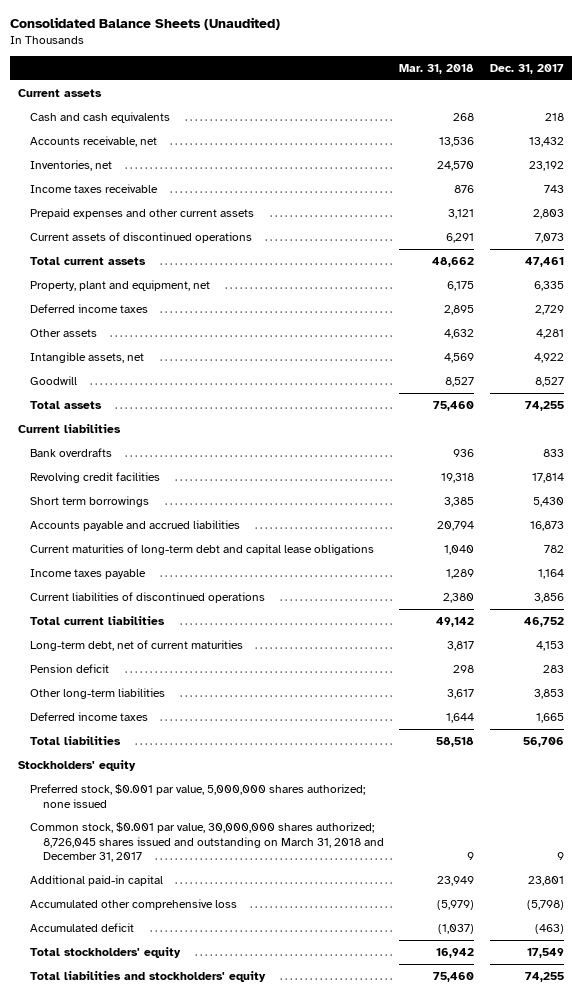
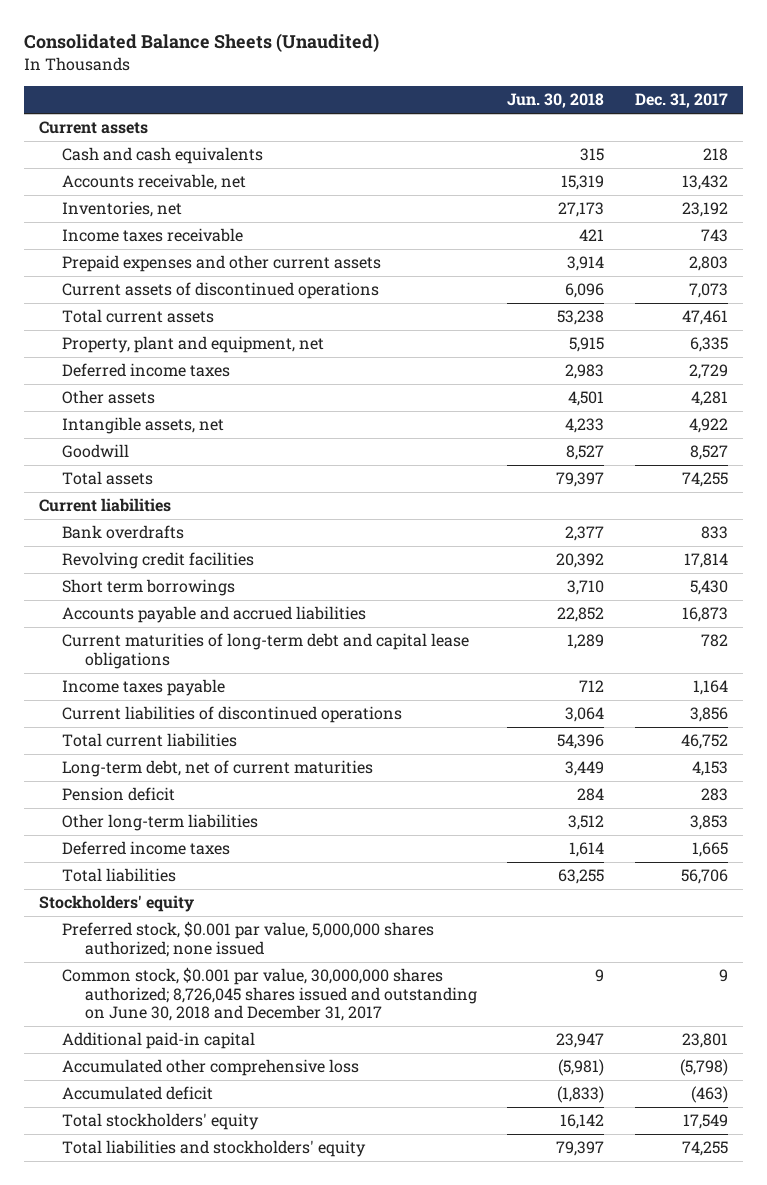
- | Mar. 31, 2018 | Dec. 31, 2017
+ | Jun. 30, 2018 | Dec. 31, 2017
- Common stock, $0.001 par value, 30,000,000 shares authorized; 8,726,045 shares issued and outstanding on March 31, 2018 and December 31, 2017 | 9 | 9
+ Common stock, $0.001 par value, 30,000,000 shares authorized; 8,726,045 shares issued and outstanding on June 30, 2018 and December 31, 2017 | 9 | 9

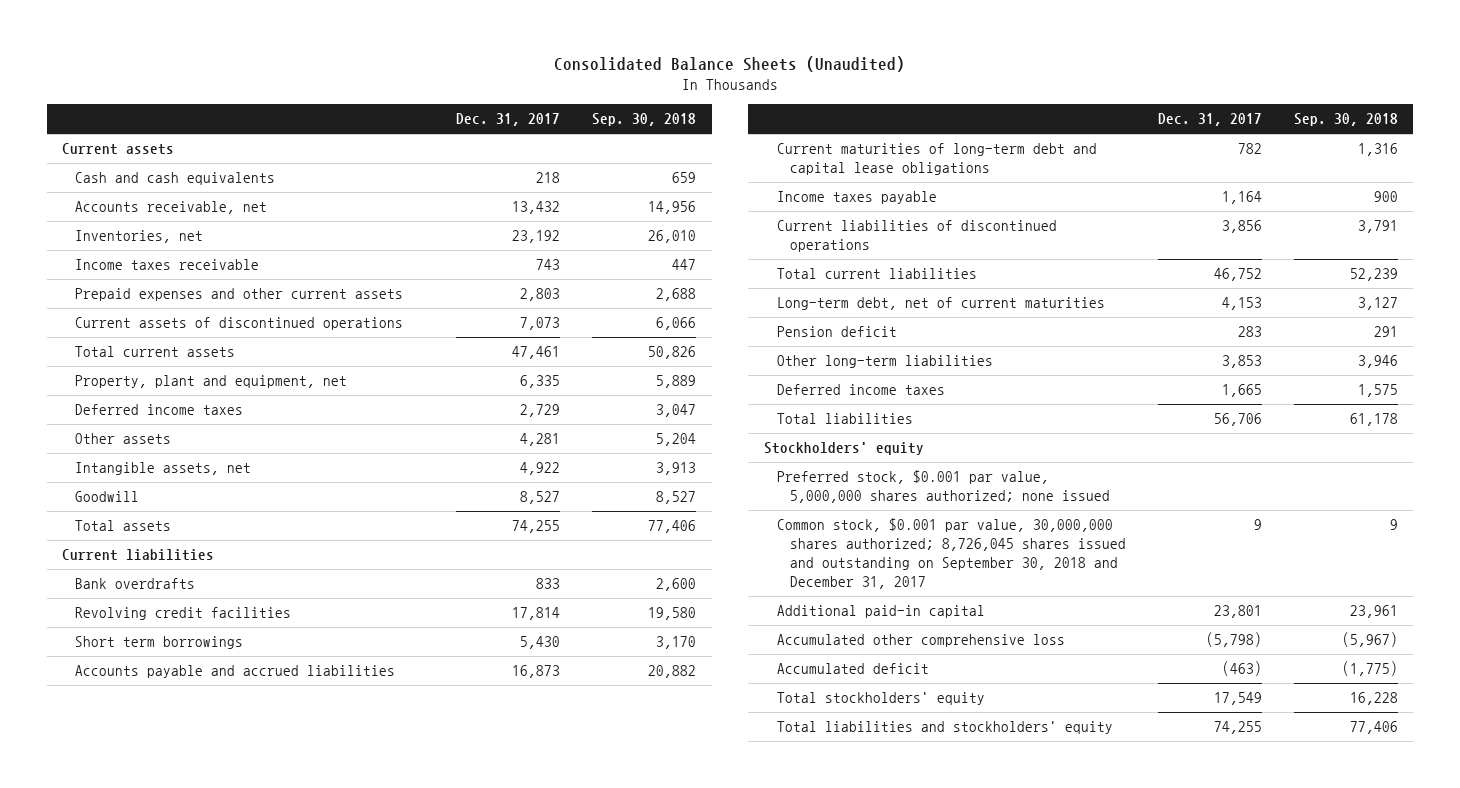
- | Jun. 30, 2018 | Dec. 31, 2017
+ | Dec. 31, 2017 | Sep. 30, 2018
- Common stock, $0.001 par value, 30,000,000 shares authorized; 8,726,045 shares issued and outstanding on June 30, 2018 and December 31, 2017 | 9 | 9
+ Common stock, $0.001 par value, 30,000,000 shares authorized; 8,726,045 shares issued and outstanding on September 30, 2018 and December 31, 2017 | 9 | 9

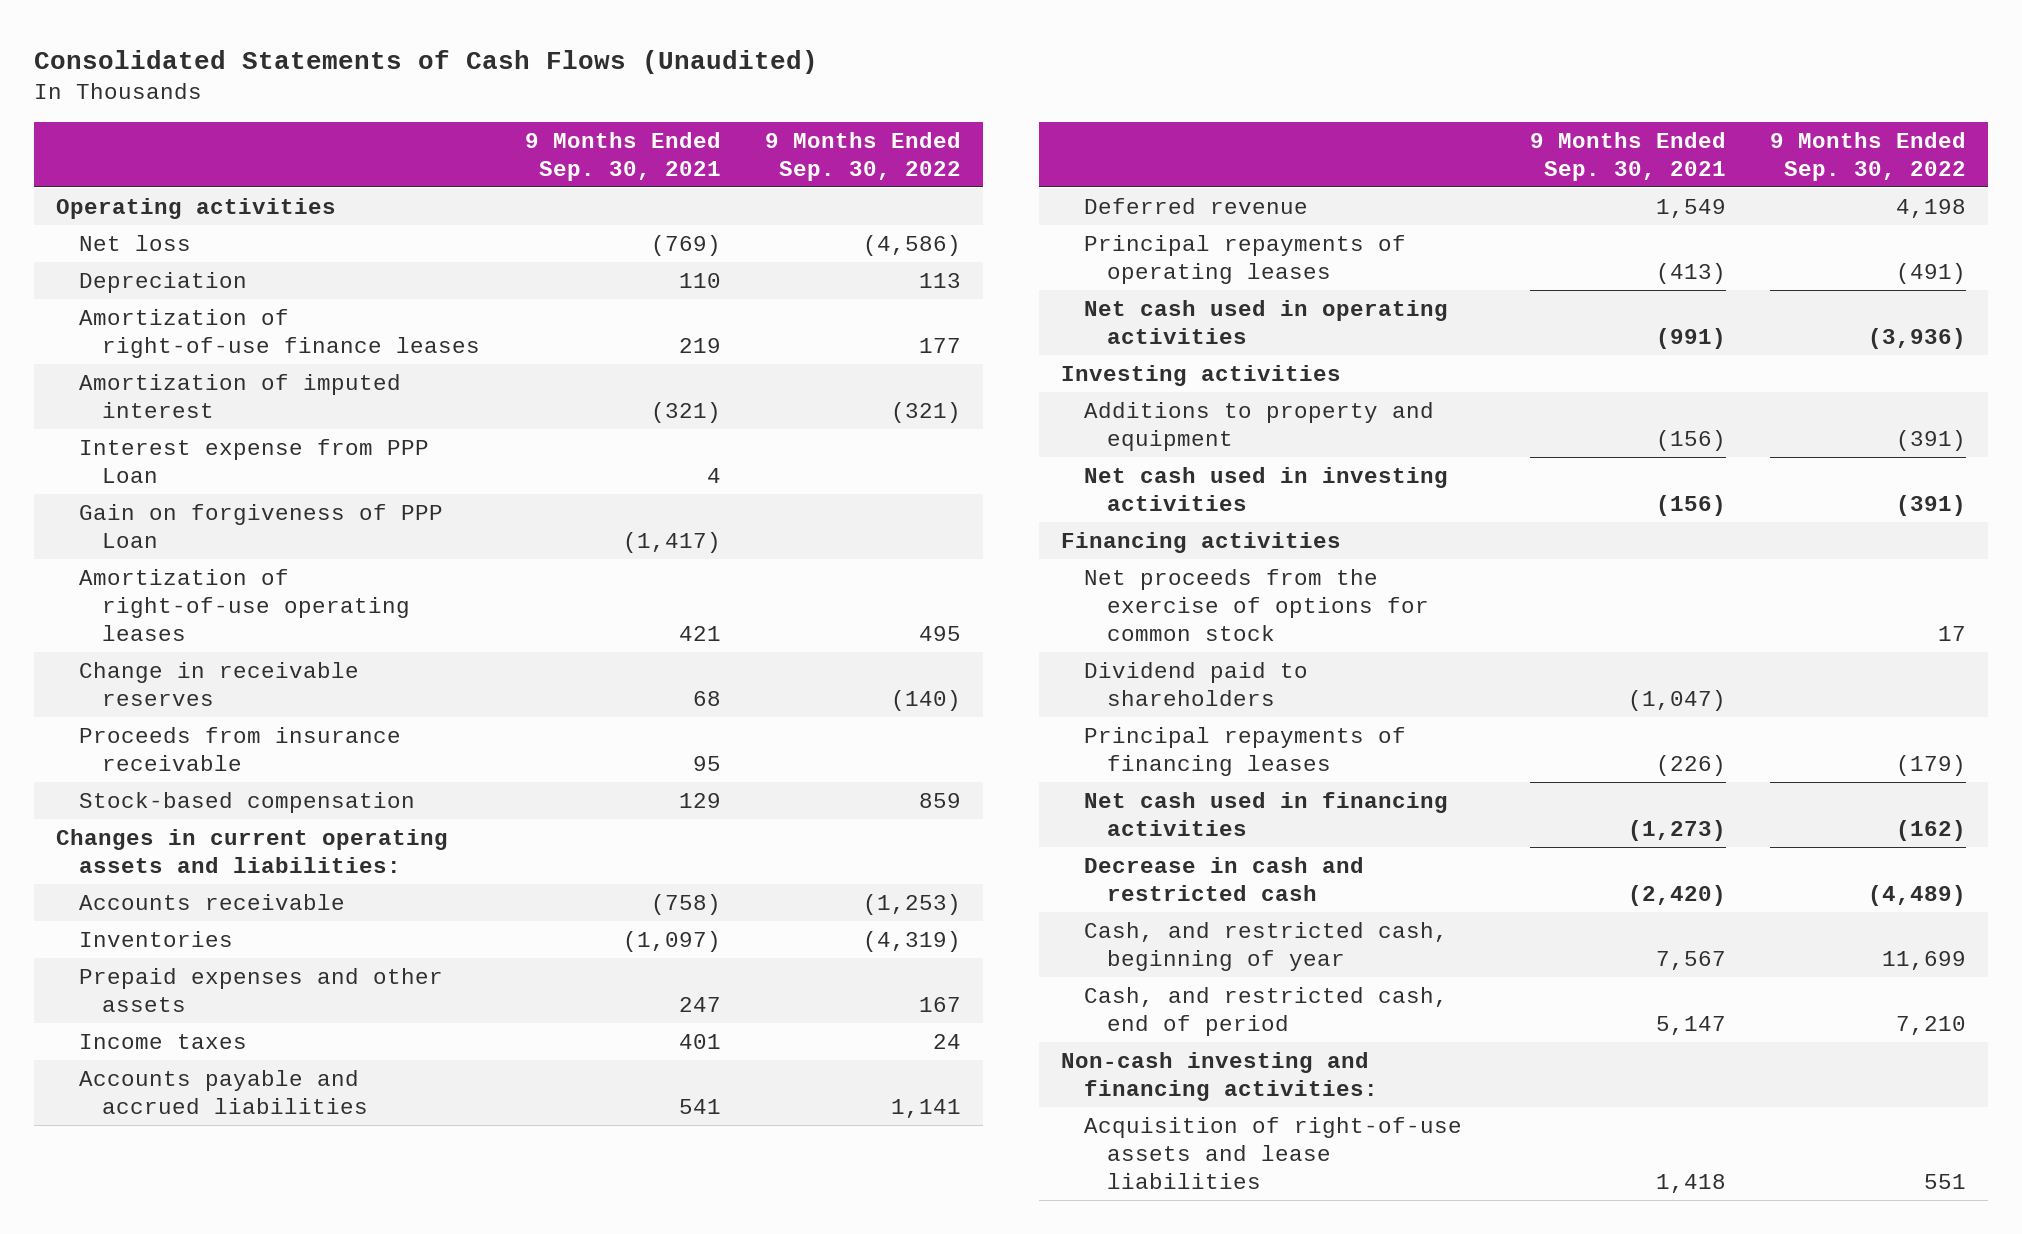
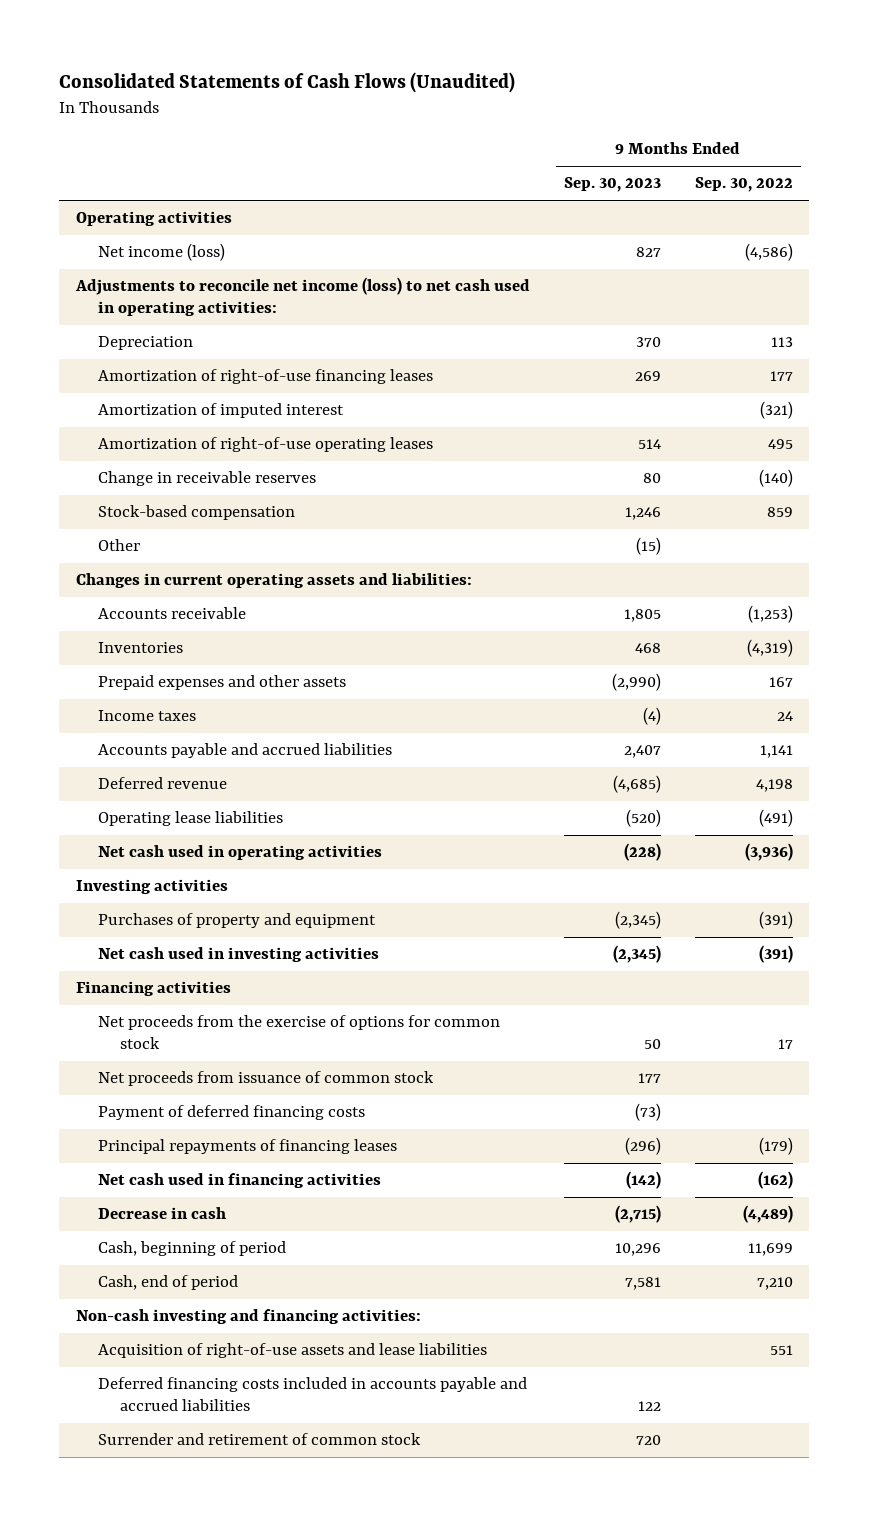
- | 9 Months Ended Sep. 30, 2021 | 9 Months Ended Sep. 30, 2022
+ | 9 Months Ended Sep. 30, 2023 | 9 Months Ended Sep. 30, 2022
- Net loss | (769) | (4,586)
+ Net income (loss) | 827 | (4,586)
+ Adjustments to reconcile net income (loss) to net cash used in operating activities:
- Amortization of right-of-use finance leases | 219 | 177
+ Amortization of right-of-use financing leases | 269 | 177
- Interest expense from PPP Loan | 4 |
- Gain on forgiveness of PPP Loan | (1,417) |
- Proceeds from insurance receivable | 95 |
+ Other | (15) |
- Principal repayments of operating leases | (413) | (491)
+ Operating lease liabilities | (520) | (491)
- Additions to property and equipment | (156) | (391)
+ Purchases of property and equipment | (2,345) | (391)
- Dividend paid to shareholders | (1,047) |
+ Net proceeds from issuance of common stock | 177 |
+ Payment of deferred financing costs | (73) |
- Decrease in cash and restricted cash | (2,420) | (4,489)
- Cash, and restricted cash, beginning of year | 7,567 | 11,699
- Cash, and restricted cash, end of period | 5,147 | 7,210
+ Decrease in cash | (2,715) | (4,489)
+ Cash, beginning of period | 10,296 | 11,699
+ Cash, end of period | 7,581 | 7,210
+ Deferred financing costs included in accounts payable and accrued liabilities | 122 |
+ Surrender and retirement of common stock | 720 |

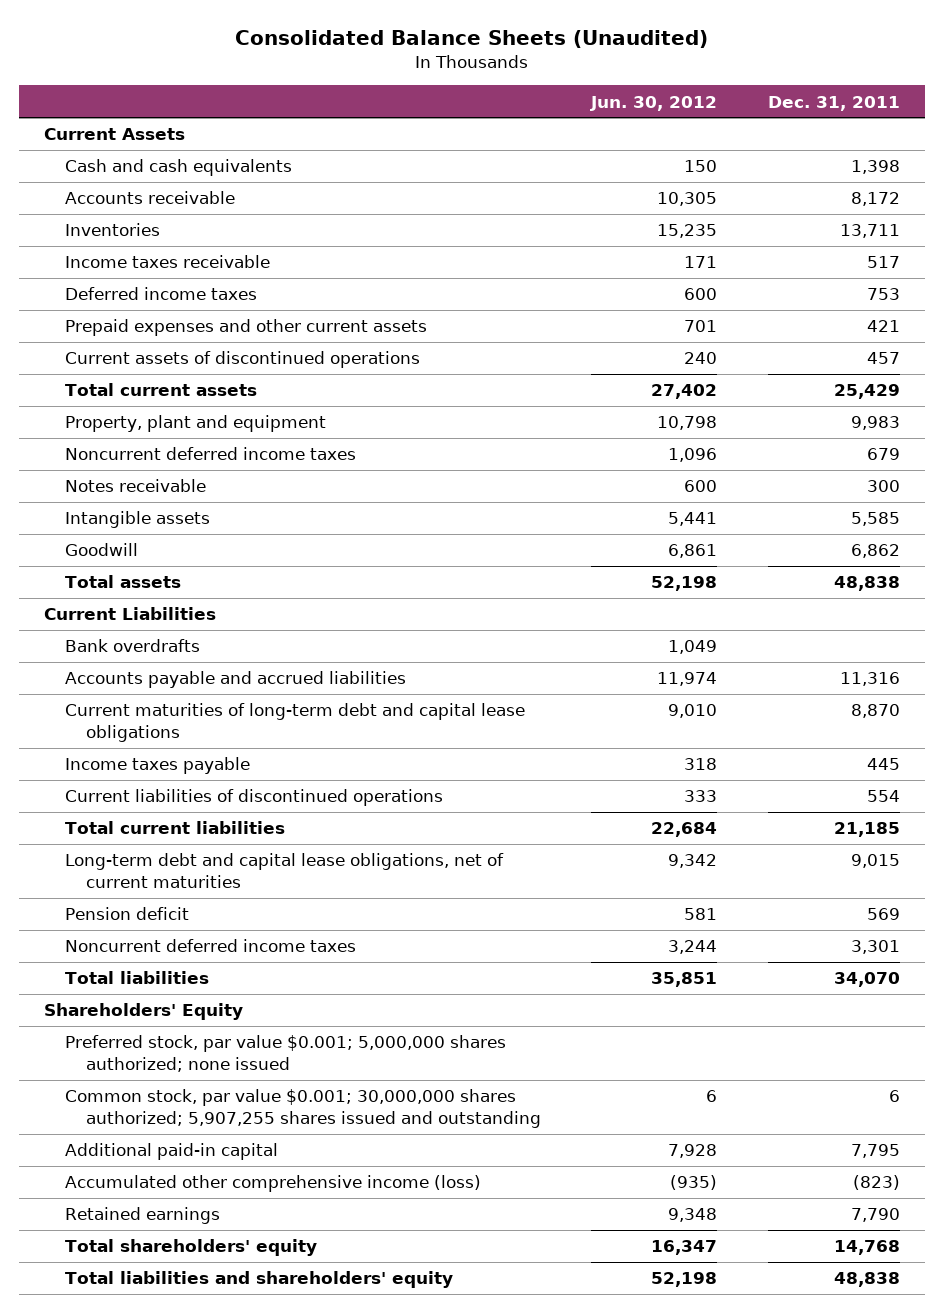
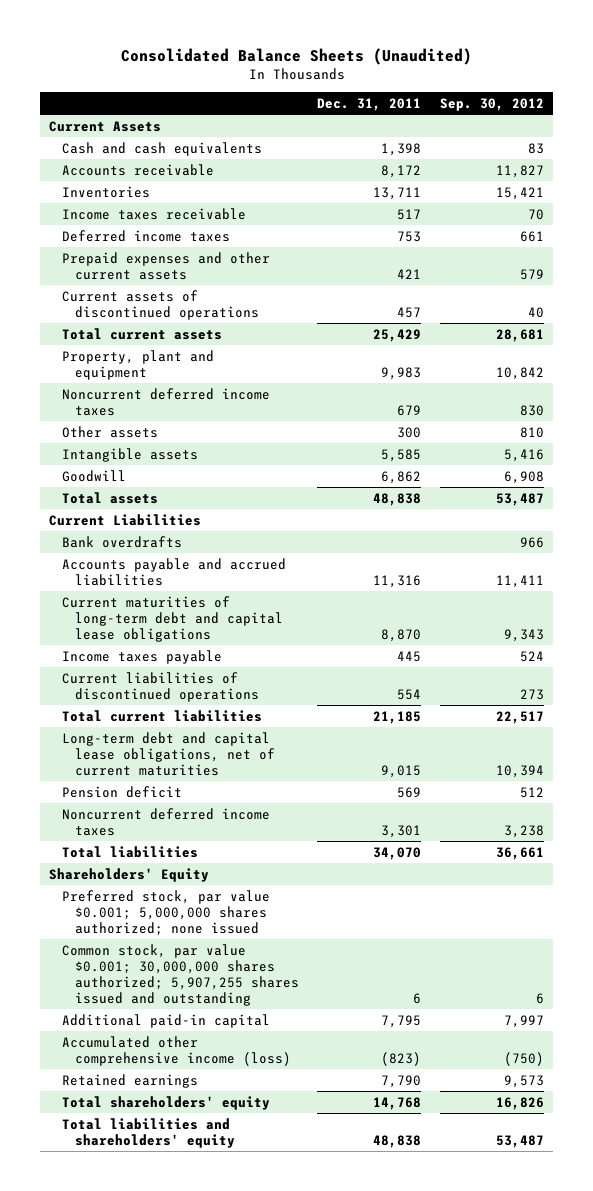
- | Jun. 30, 2012 | Dec. 31, 2011
+ | Dec. 31, 2011 | Sep. 30, 2012
- Notes receivable | 600 | 300
+ Other assets | 300 | 810

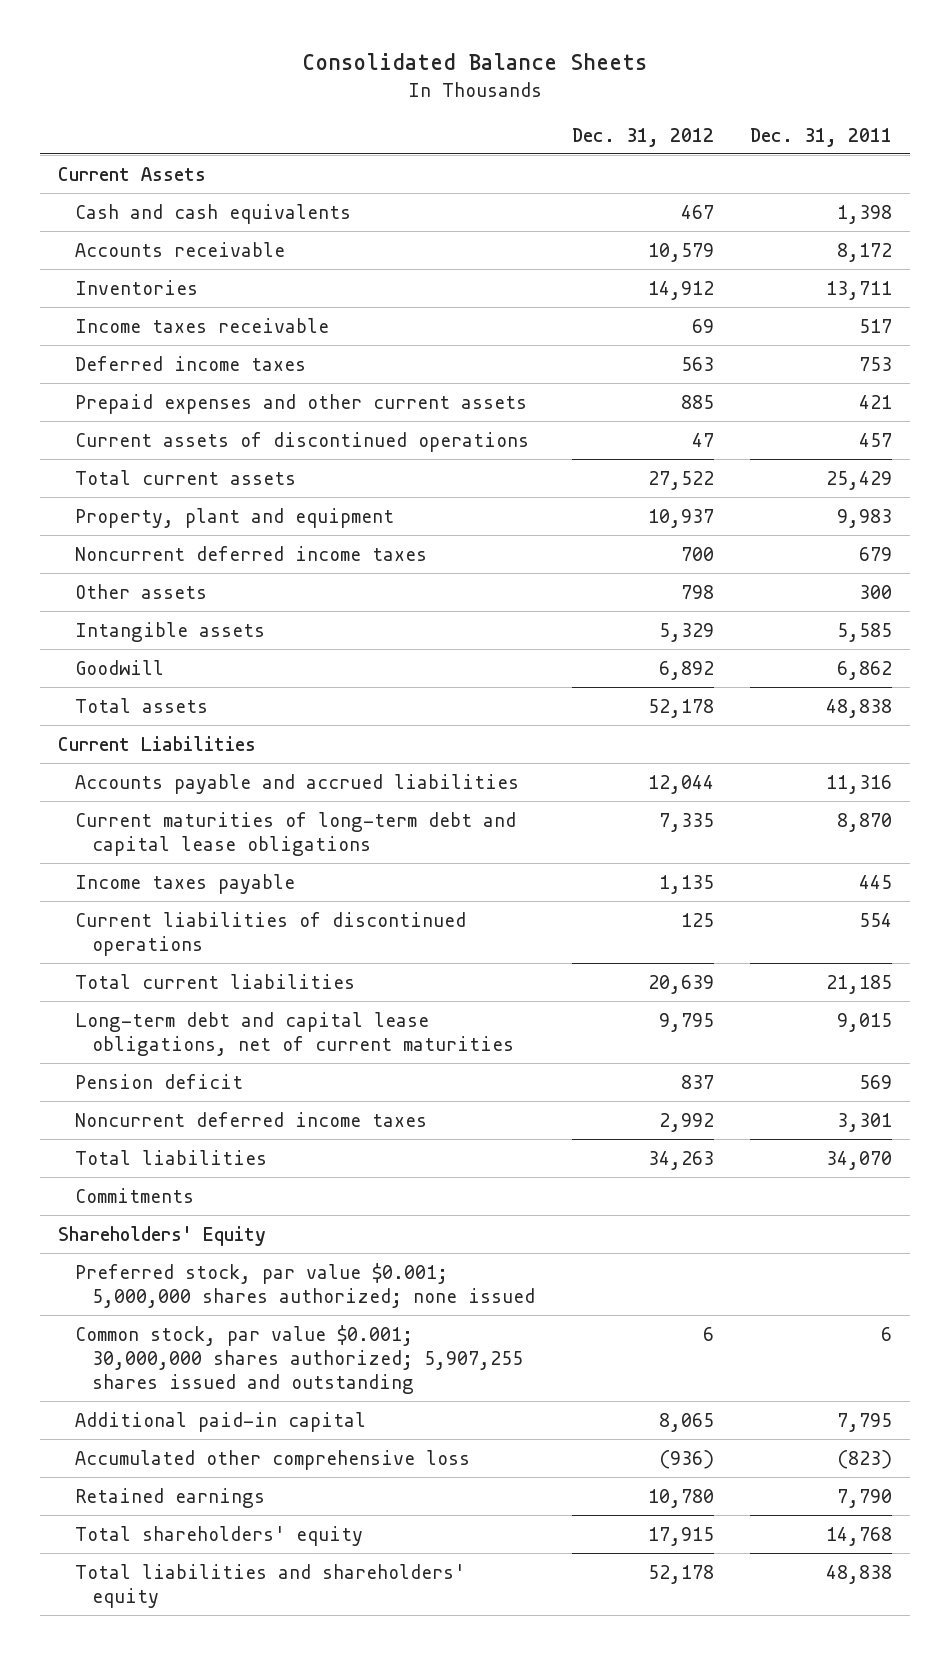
- Consolidated Balance Sheets (Unaudited)
+ Consolidated Balance Sheets
- | Dec. 31, 2011 | Sep. 30, 2012
+ | Dec. 31, 2012 | Dec. 31, 2011
- Bank overdrafts | | 966
+ Commitments
- Accumulated other comprehensive income (loss) | (823) | (750)
+ Accumulated other comprehensive loss | (936) | (823)

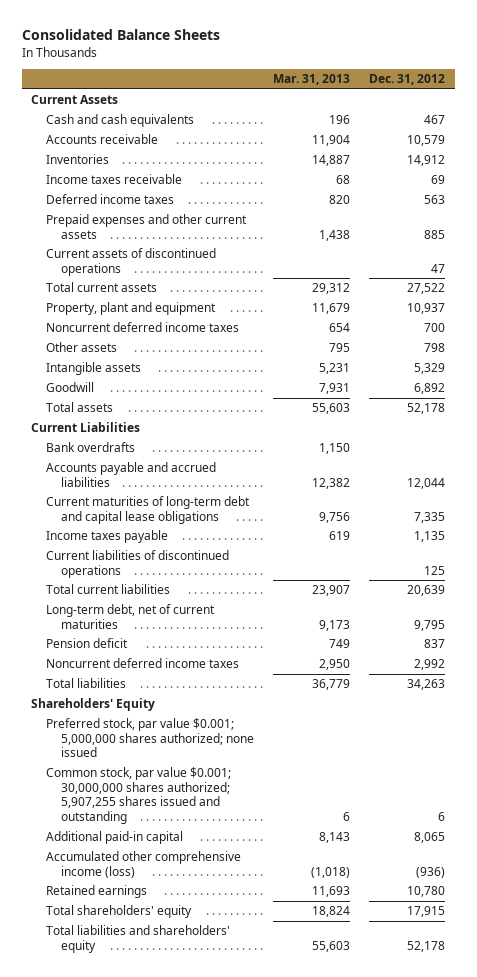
- | Dec. 31, 2012 | Dec. 31, 2011
+ | Mar. 31, 2013 | Dec. 31, 2012
+ Bank overdrafts | 1,150 |
- Long-term debt and capital lease obligations, net of current maturities | 9,795 | 9,015
+ Long-term debt, net of current maturities | 9,173 | 9,795
- Commitments
- Accumulated other comprehensive loss | (936) | (823)
+ Accumulated other comprehensive income (loss) | (1,018) | (936)

